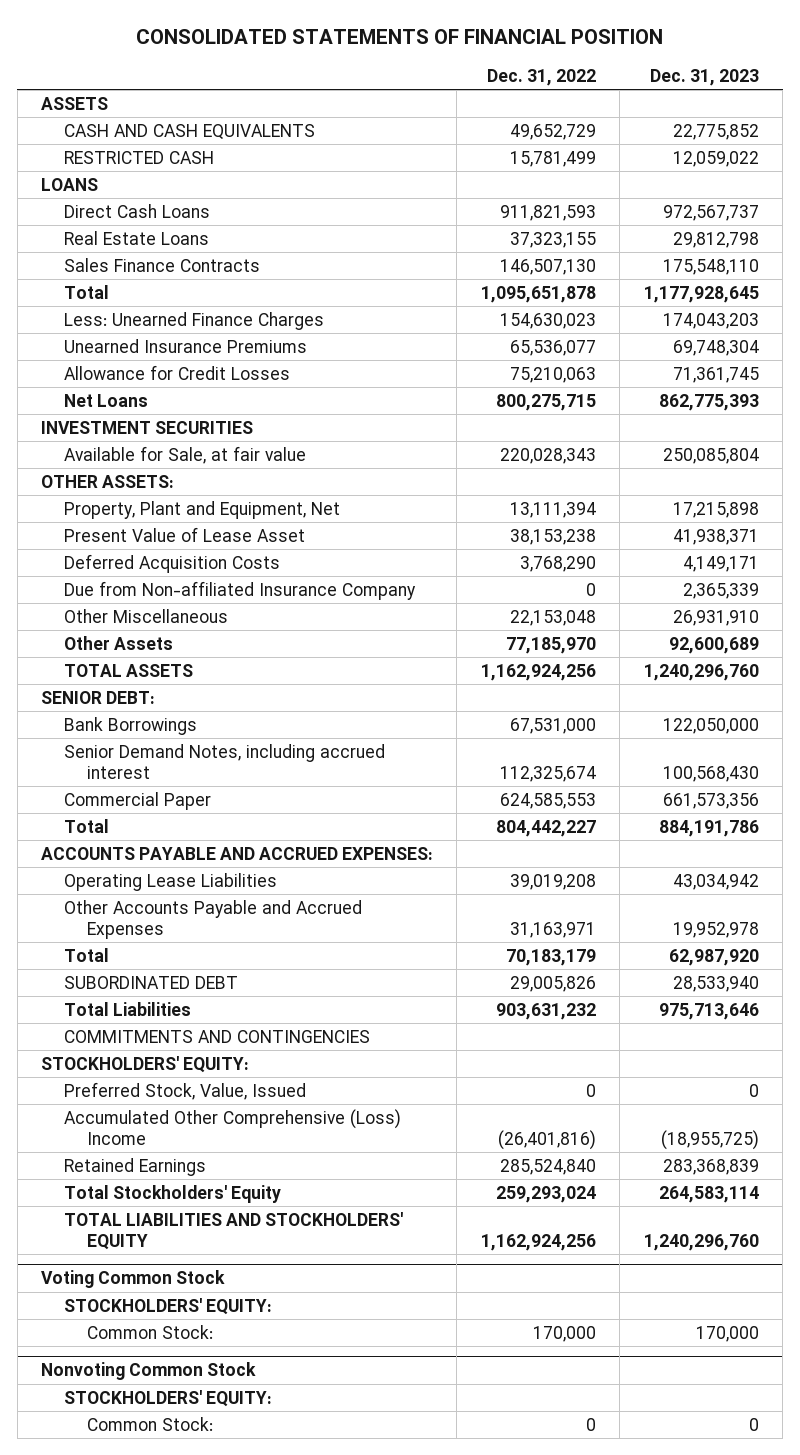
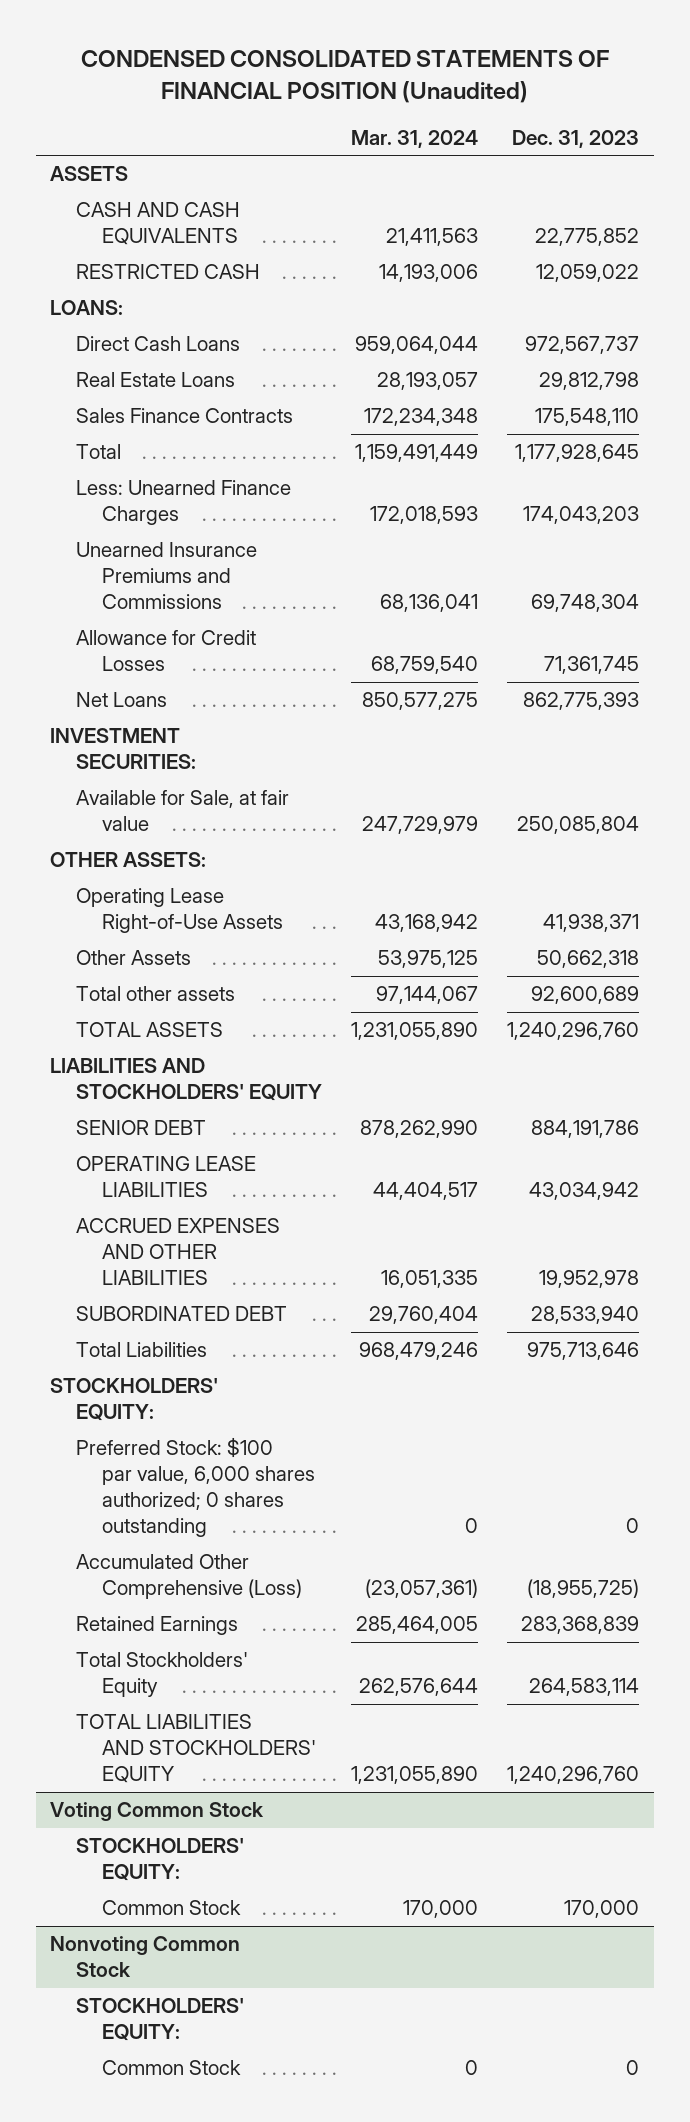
- CONSOLIDATED STATEMENTS OF FINANCIAL POSITION
+ CONDENSED CONSOLIDATED STATEMENTS OF FINANCIAL POSITION (Unaudited)
- | Dec. 31, 2022 | Dec. 31, 2023
+ | Mar. 31, 2024 | Dec. 31, 2023
- LOANS
+ LOANS:
- Unearned Insurance Premiums | 65,536,077 | 69,748,304
+ Unearned Insurance Premiums and Commissions | 68,136,041 | 69,748,304
- INVESTMENT SECURITIES
+ INVESTMENT SECURITIES:
- Property, Plant and Equipment, Net | 13,111,394 | 17,215,898
- Present Value of Lease Asset | 38,153,238 | 41,938,371
- Deferred Acquisition Costs | 3,768,290 | 4,149,171
- Due from Non-affiliated Insurance Company | 0 | 2,365,339
- Other Miscellaneous | 22,153,048 | 26,931,910
- Other Assets | 77,185,970 | 92,600,689
+ Operating Lease Right-of-Use Assets | 43,168,942 | 41,938,371
+ Other Assets | 53,975,125 | 50,662,318
+ Total other assets | 97,144,067 | 92,600,689
- SENIOR DEBT:
- Bank Borrowings | 67,531,000 | 122,050,000
- Senior Demand Notes, including accrued interest | 112,325,674 | 100,568,430
- Commercial Paper | 624,585,553 | 661,573,356
- Total | 804,442,227 | 884,191,786
- ACCOUNTS PAYABLE AND ACCRUED EXPENSES:
- Operating Lease Liabilities | 39,019,208 | 43,034,942
- Other Accounts Payable and Accrued Expenses | 31,163,971 | 19,952,978
- Total | 70,183,179 | 62,987,920
+ LIABILITIES AND STOCKHOLDERS' EQUITY
+ SENIOR DEBT | 878,262,990 | 884,191,786
+ OPERATING LEASE LIABILITIES | 44,404,517 | 43,034,942
+ ACCRUED EXPENSES AND OTHER LIABILITIES | 16,051,335 | 19,952,978
- COMMITMENTS AND CONTINGENCIES
- Preferred Stock, Value, Issued | 0 | 0
- Accumulated Other Comprehensive (Loss) Income | (26,401,816) | (18,955,725)
+ Preferred Stock: $100 par value, 6,000 shares authorized; 0 shares outstanding | 0 | 0
+ Accumulated Other Comprehensive (Loss) | (23,057,361) | (18,955,725)
@ Voting Common Stock
- Common Stock: | 170,000 | 170,000
+ Common Stock | 170,000 | 170,000
@ Nonvoting Common Stock
- Common Stock: | 0 | 0
+ Common Stock | 0 | 0

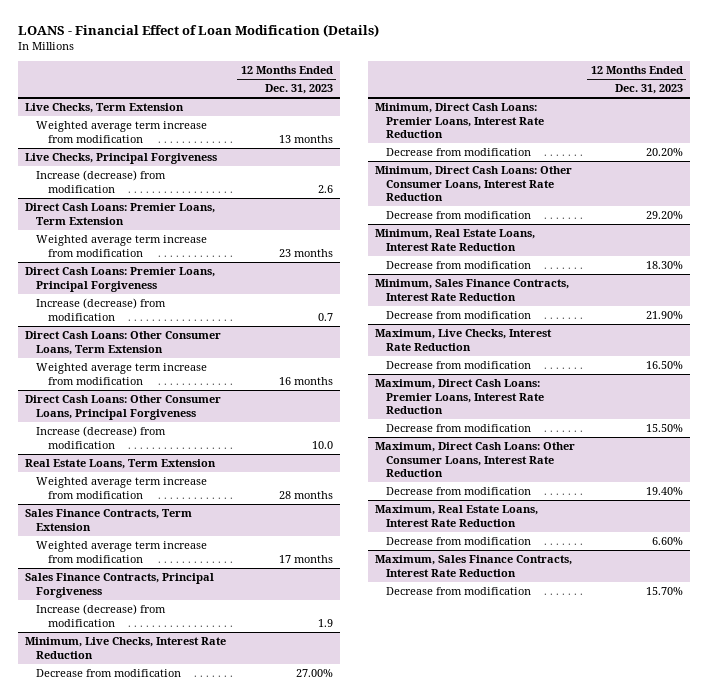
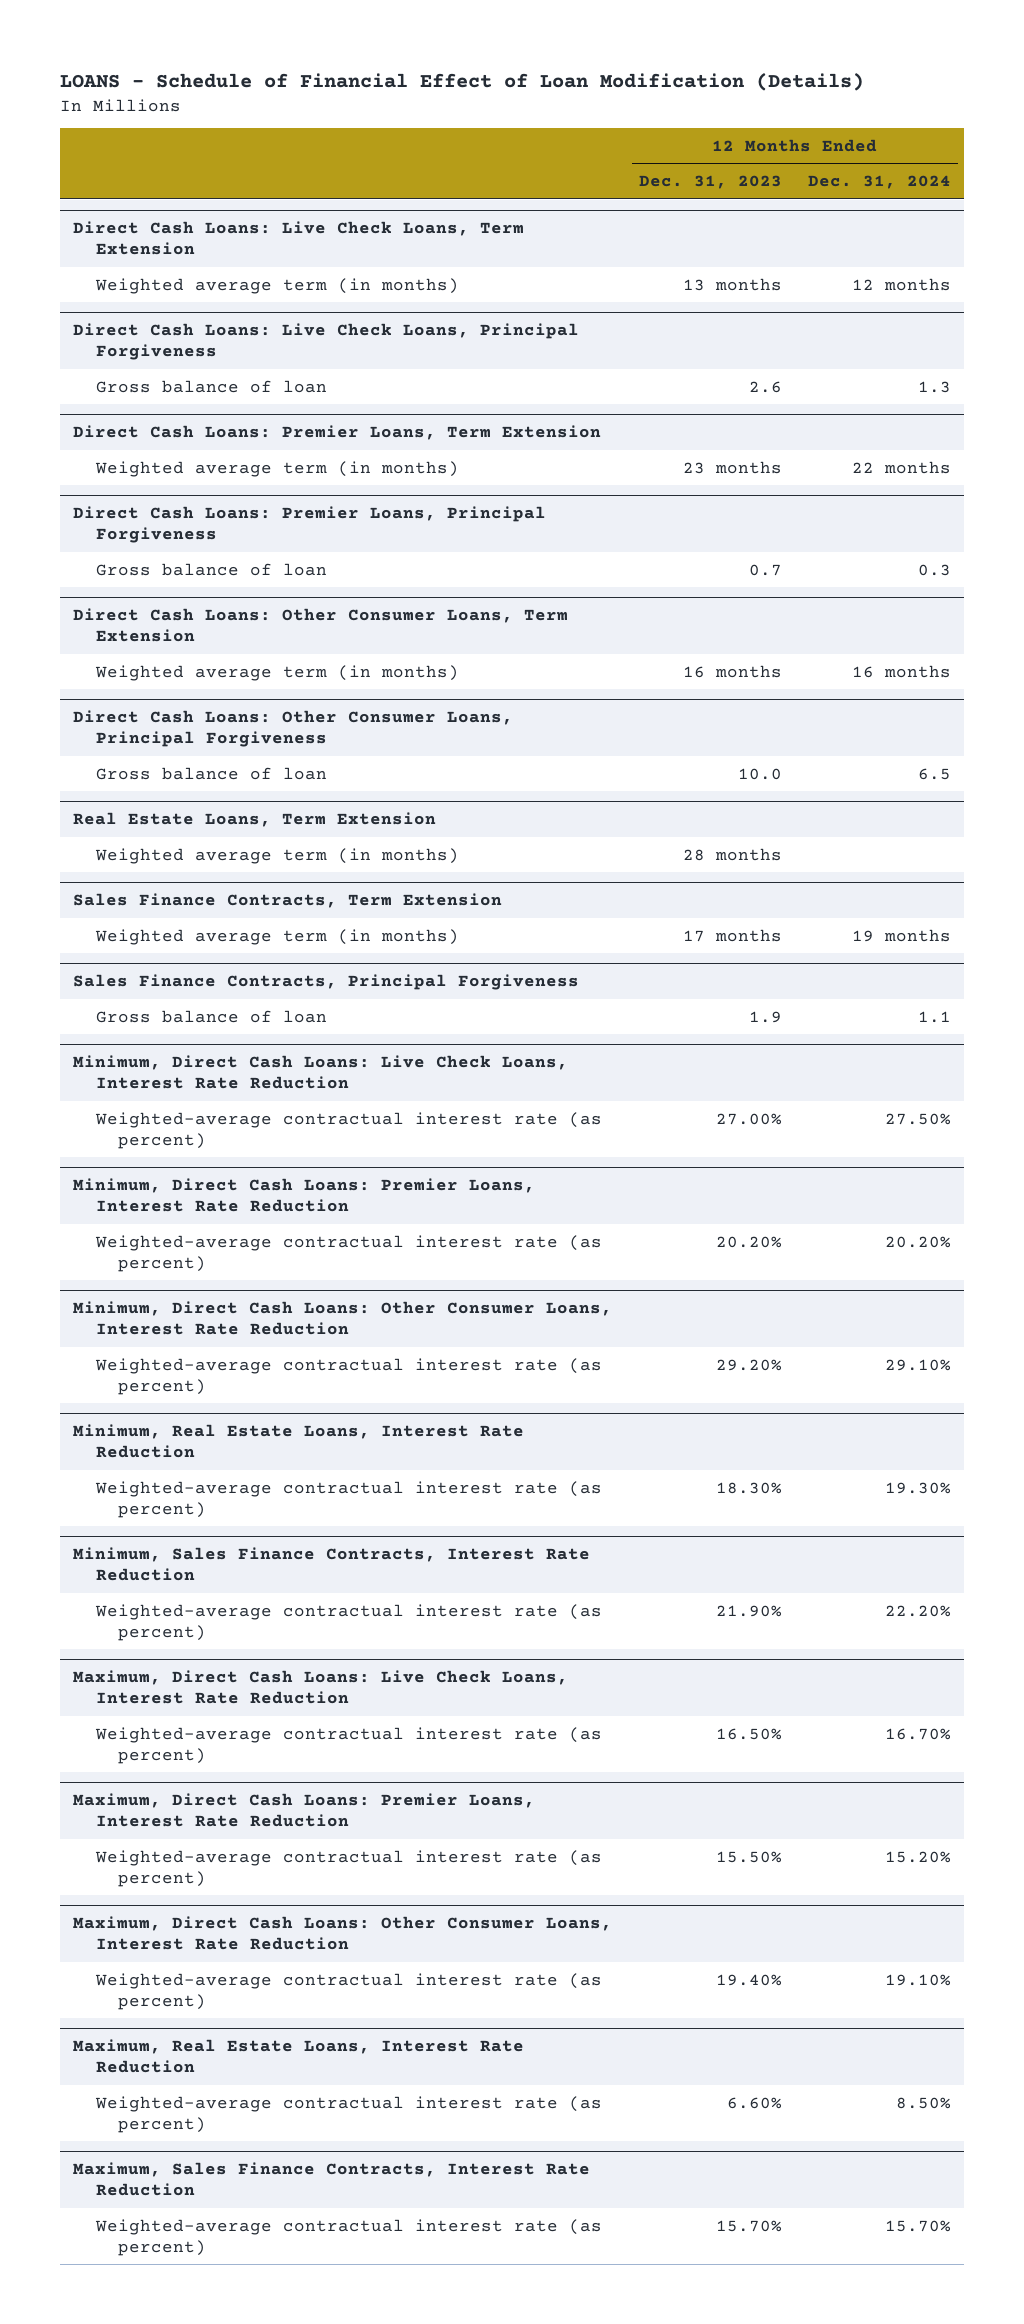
- LOANS - Financial Effect of Loan Modification (Details)
+ LOANS - Schedule of Financial Effect of Loan Modification (Details)
- | 12 Months Ended Dec. 31, 2023
+ | 12 Months Ended Dec. 31, 2023 | 12 Months Ended Dec. 31, 2024
- Live Checks, Term Extension
- Weighted average term increase from modification | 13 months
- Live Checks, Principal Forgiveness
- Increase (decrease) from modification | 2.6
+ Direct Cash Loans: Live Check Loans, Term Extension
+ Weighted average term (in months) | 13 months | 12 months
+ Direct Cash Loans: Live Check Loans, Principal Forgiveness
+ Gross balance of loan | 2.6 | 1.3
@ Direct Cash Loans: Premier Loans, Term Extension
- Weighted average term increase from modification | 23 months
+ Weighted average term (in months) | 23 months | 22 months
@ Direct Cash Loans: Premier Loans, Principal Forgiveness
- Increase (decrease) from modification | 0.7
+ Gross balance of loan | 0.7 | 0.3
@ Direct Cash Loans: Other Consumer Loans, Term Extension
- Weighted average term increase from modification | 16 months
+ Weighted average term (in months) | 16 months | 16 months
@ Direct Cash Loans: Other Consumer Loans, Principal Forgiveness
- Increase (decrease) from modification | 10.0
+ Gross balance of loan | 10.0 | 6.5
@ Real Estate Loans, Term Extension
- Weighted average term increase from modification | 28 months
+ Weighted average term (in months) | 28 months |
@ Sales Finance Contracts, Term Extension
- Weighted average term increase from modification | 17 months
+ Weighted average term (in months) | 17 months | 19 months
@ Sales Finance Contracts, Principal Forgiveness
- Increase (decrease) from modification | 1.9
- Minimum, Live Checks, Interest Rate Reduction
- Decrease from modification | 27.00%
@ Sales Finance Contracts, Principal Forgiveness
+ Gross balance of loan | 1.9 | 1.1
+ Minimum, Direct Cash Loans: Live Check Loans, Interest Rate Reduction
+ Weighted-average contractual interest rate (as percent) | 27.00% | 27.50%
@ Minimum, Direct Cash Loans: Premier Loans, Interest Rate Reduction
- Decrease from modification | 20.20%
+ Weighted-average contractual interest rate (as percent) | 20.20% | 20.20%
@ Minimum, Direct Cash Loans: Other Consumer Loans, Interest Rate Reduction
- Decrease from modification | 29.20%
+ Weighted-average contractual interest rate (as percent) | 29.20% | 29.10%
@ Minimum, Real Estate Loans, Interest Rate Reduction
- Decrease from modification | 18.30%
+ Weighted-average contractual interest rate (as percent) | 18.30% | 19.30%
@ Minimum, Sales Finance Contracts, Interest Rate Reduction
- Decrease from modification | 21.90%
- Maximum, Live Checks, Interest Rate Reduction
- Decrease from modification | 16.50%
@ Minimum, Sales Finance Contracts, Interest Rate Reduction
+ Weighted-average contractual interest rate (as percent) | 21.90% | 22.20%
+ Maximum, Direct Cash Loans: Live Check Loans, Interest Rate Reduction
+ Weighted-average contractual interest rate (as percent) | 16.50% | 16.70%
@ Maximum, Direct Cash Loans: Premier Loans, Interest Rate Reduction
- Decrease from modification | 15.50%
+ Weighted-average contractual interest rate (as percent) | 15.50% | 15.20%
@ Maximum, Direct Cash Loans: Other Consumer Loans, Interest Rate Reduction
- Decrease from modification | 19.40%
+ Weighted-average contractual interest rate (as percent) | 19.40% | 19.10%
@ Maximum, Real Estate Loans, Interest Rate Reduction
- Decrease from modification | 6.60%
+ Weighted-average contractual interest rate (as percent) | 6.60% | 8.50%
@ Maximum, Sales Finance Contracts, Interest Rate Reduction
- Decrease from modification | 15.70%
+ Weighted-average contractual interest rate (as percent) | 15.70% | 15.70%

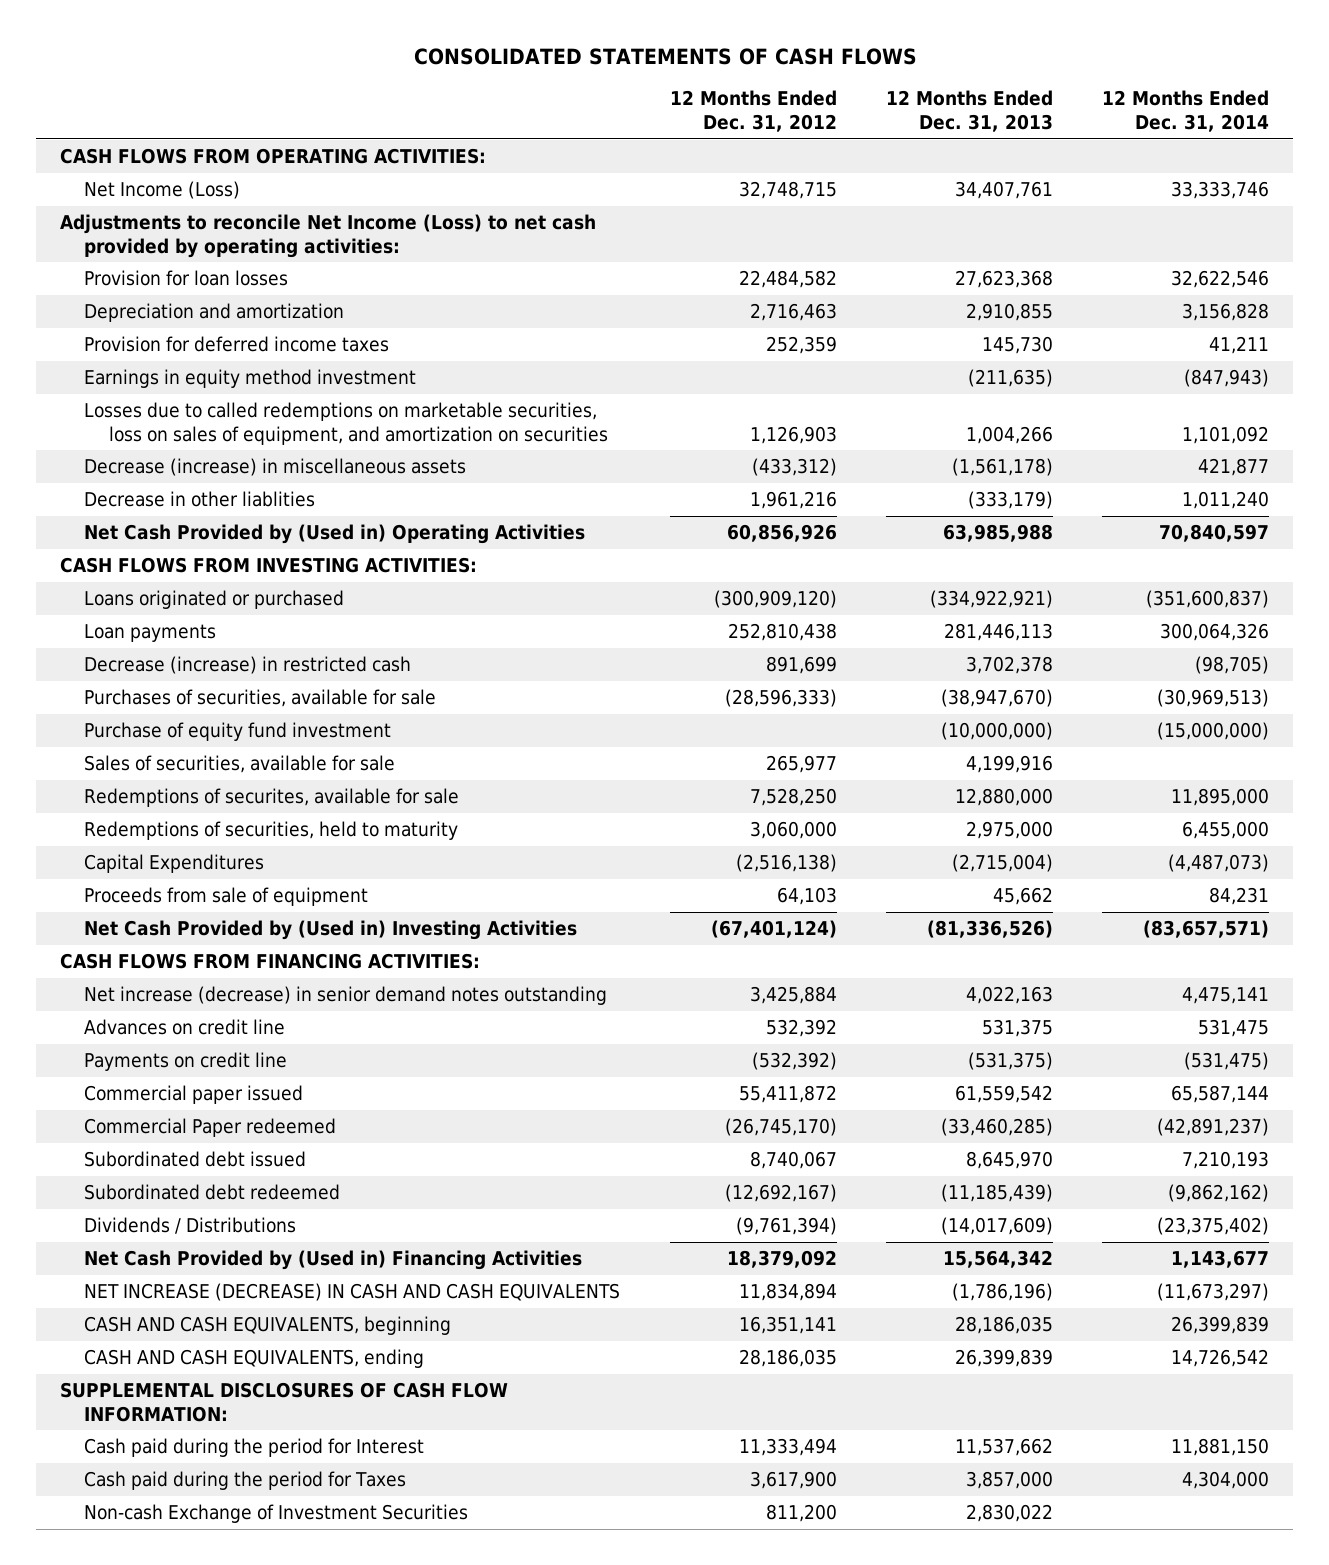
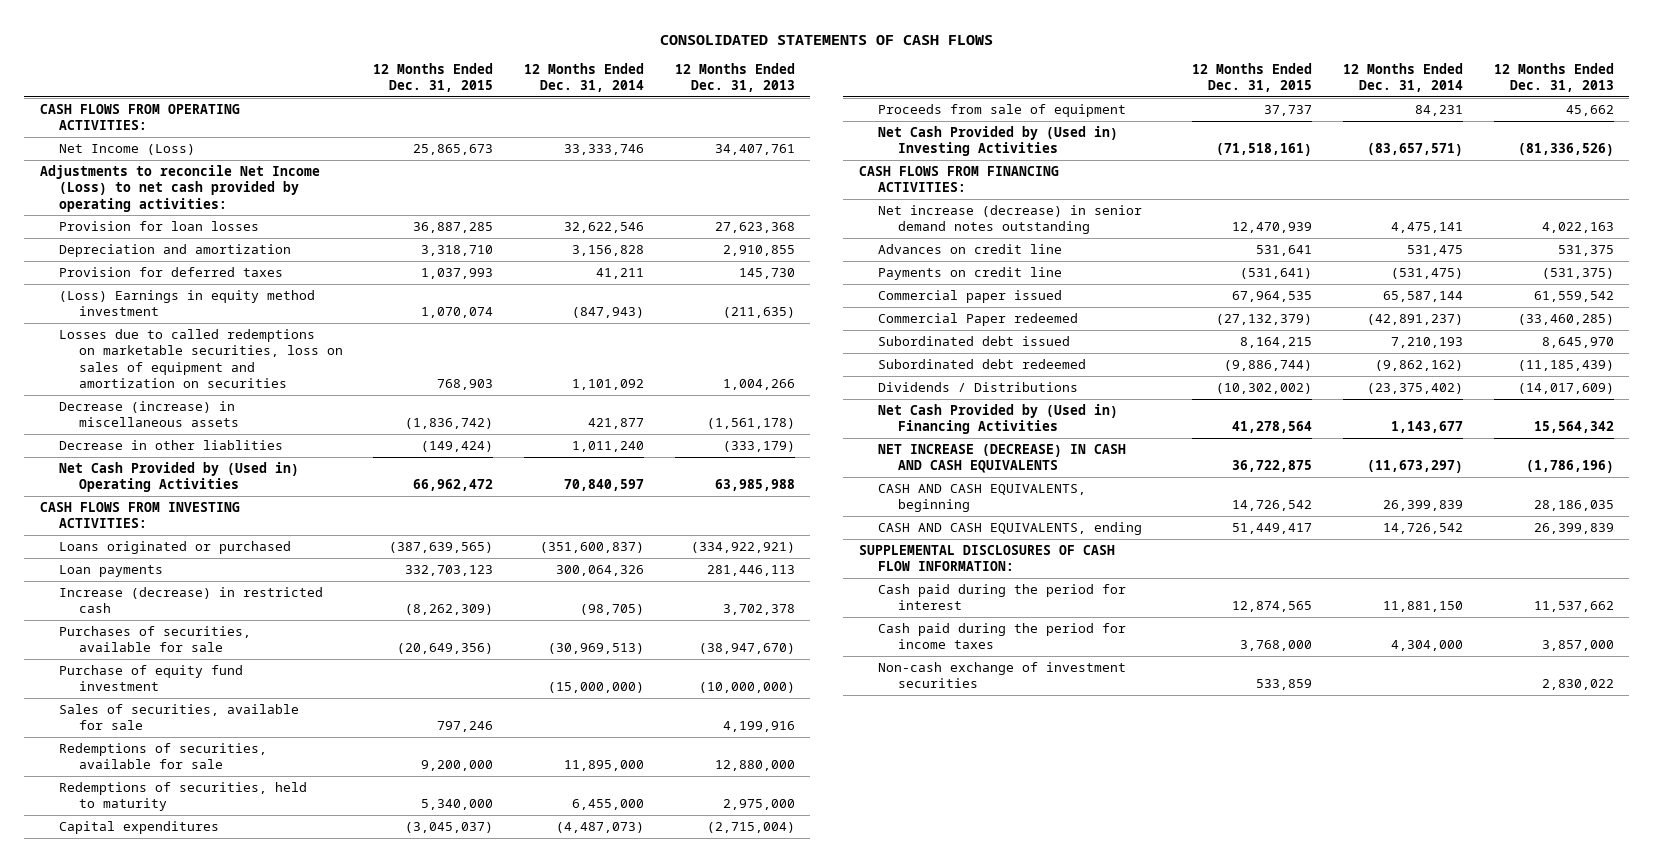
- | 12 Months Ended Dec. 31, 2012 | 12 Months Ended Dec. 31, 2013 | 12 Months Ended Dec. 31, 2014
+ | 12 Months Ended Dec. 31, 2015 | 12 Months Ended Dec. 31, 2014 | 12 Months Ended Dec. 31, 2013
- Provision for deferred income taxes | 252,359 | 145,730 | 41,211
- Earnings in equity method investment | | (211,635) | (847,943)
- Losses due to called redemptions on marketable securities, loss on sales of equipment, and amortization on securities | 1,126,903 | 1,004,266 | 1,101,092
+ Provision for deferred taxes | 1,037,993 | 41,211 | 145,730
+ (Loss) Earnings in equity method investment | 1,070,074 | (847,943) | (211,635)
+ Losses due to called redemptions on marketable securities, loss on sales of equipment and amortization on securities | 768,903 | 1,101,092 | 1,004,266
- Decrease (increase) in restricted cash | 891,699 | 3,702,378 | (98,705)
+ Increase (decrease) in restricted cash | (8,262,309) | (98,705) | 3,702,378
- Redemptions of securites, available for sale | 7,528,250 | 12,880,000 | 11,895,000
+ Redemptions of securities, available for sale | 9,200,000 | 11,895,000 | 12,880,000
- Capital Expenditures | (2,516,138) | (2,715,004) | (4,487,073)
+ Capital expenditures | (3,045,037) | (4,487,073) | (2,715,004)
- Cash paid during the period for Interest | 11,333,494 | 11,537,662 | 11,881,150
- Cash paid during the period for Taxes | 3,617,900 | 3,857,000 | 4,304,000
- Non-cash Exchange of Investment Securities | 811,200 | 2,830,022 |
+ Cash paid during the period for interest | 12,874,565 | 11,881,150 | 11,537,662
+ Cash paid during the period for income taxes | 3,768,000 | 4,304,000 | 3,857,000
+ Non-cash exchange of investment securities | 533,859 | | 2,830,022

